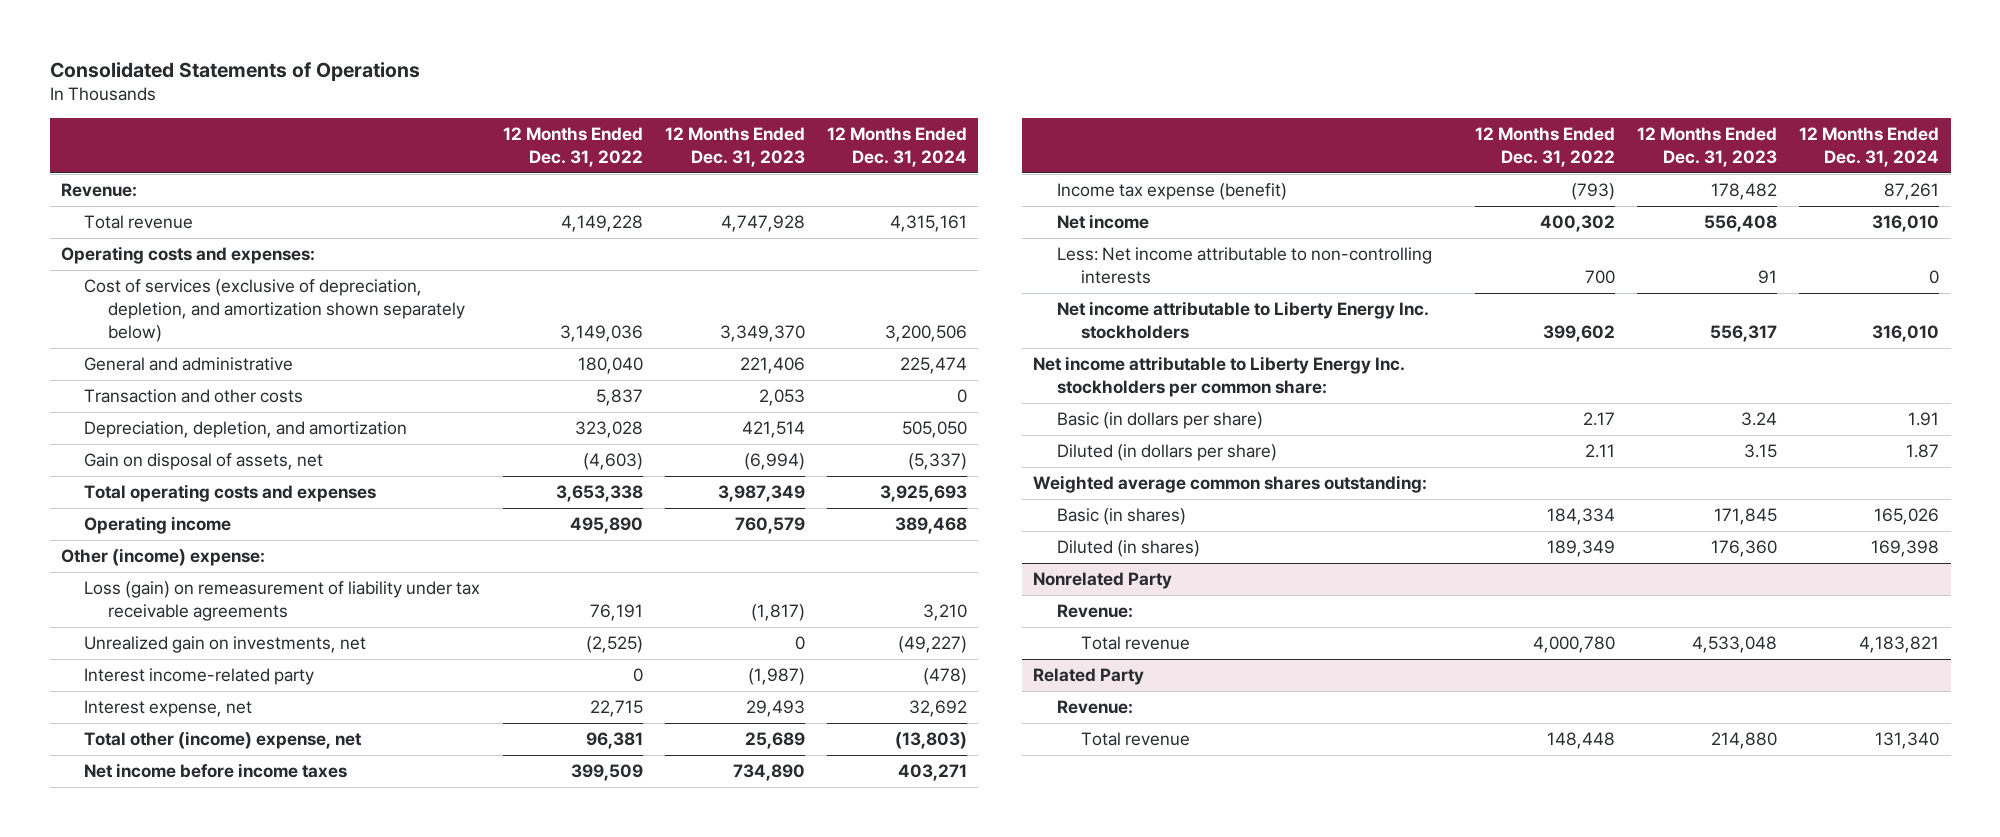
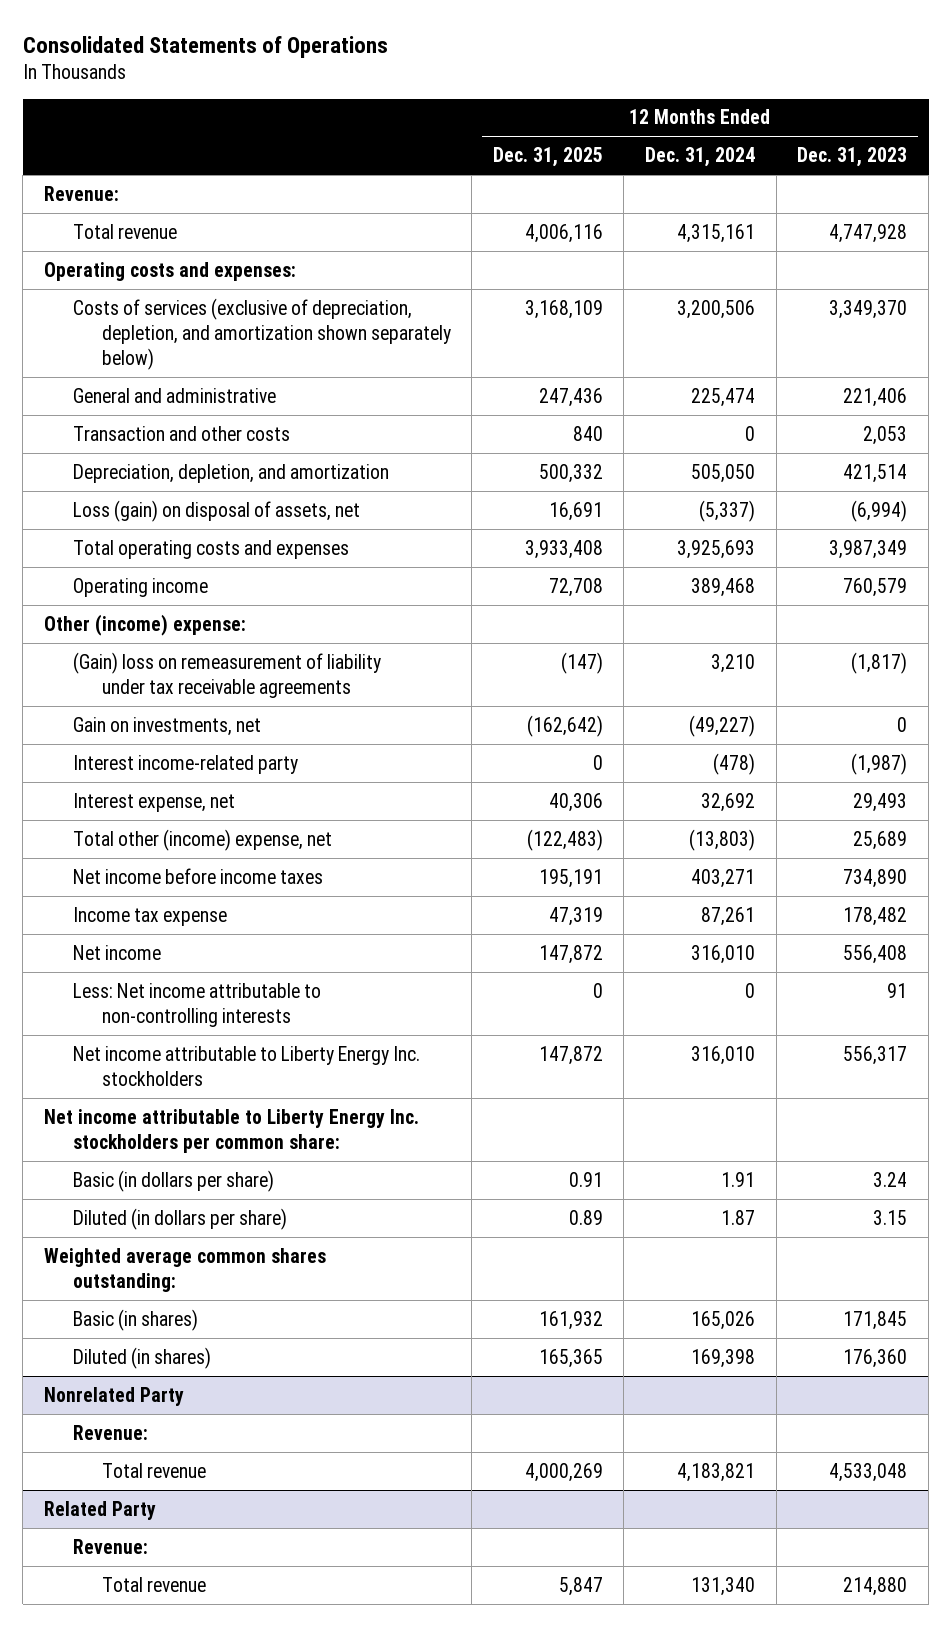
- | 12 Months Ended Dec. 31, 2022 | 12 Months Ended Dec. 31, 2023 | 12 Months Ended Dec. 31, 2024
+ | 12 Months Ended Dec. 31, 2025 | 12 Months Ended Dec. 31, 2024 | 12 Months Ended Dec. 31, 2023
- Cost of services (exclusive of depreciation, depletion, and amortization shown separately below) | 3,149,036 | 3,349,370 | 3,200,506
+ Costs of services (exclusive of depreciation, depletion, and amortization shown separately below) | 3,168,109 | 3,200,506 | 3,349,370
- Gain on disposal of assets, net | (4,603) | (6,994) | (5,337)
+ Loss (gain) on disposal of assets, net | 16,691 | (5,337) | (6,994)
- Loss (gain) on remeasurement of liability under tax receivable agreements | 76,191 | (1,817) | 3,210
- Unrealized gain on investments, net | (2,525) | 0 | (49,227)
+ (Gain) loss on remeasurement of liability under tax receivable agreements | (147) | 3,210 | (1,817)
+ Gain on investments, net | (162,642) | (49,227) | 0
- Income tax expense (benefit) | (793) | 178,482 | 87,261
+ Income tax expense | 47,319 | 87,261 | 178,482

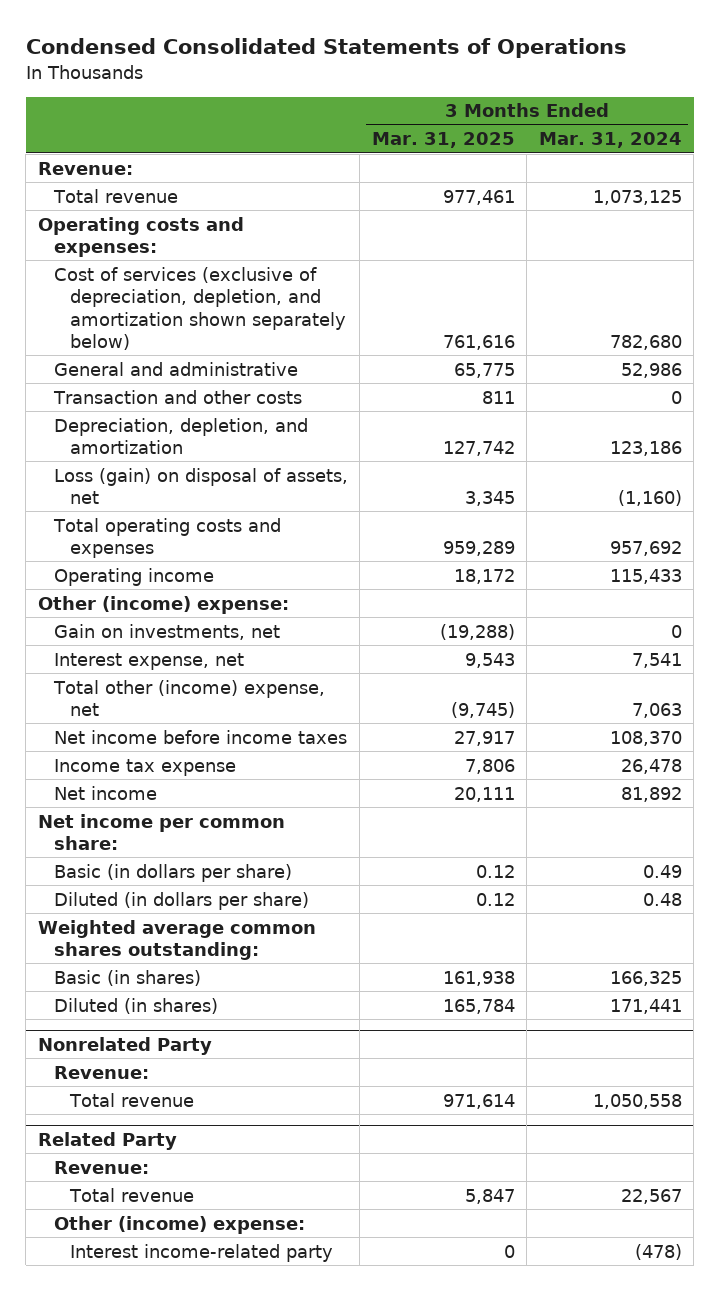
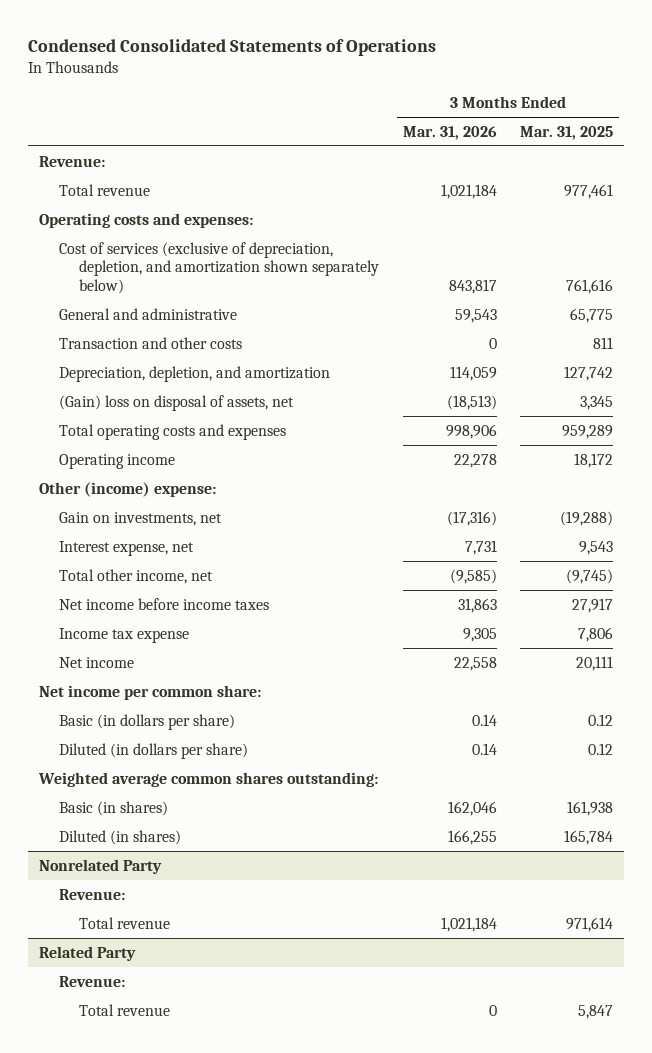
- | 3 Months Ended Mar. 31, 2025 | 3 Months Ended Mar. 31, 2024
+ | 3 Months Ended Mar. 31, 2026 | 3 Months Ended Mar. 31, 2025
- Loss (gain) on disposal of assets, net | 3,345 | (1,160)
+ (Gain) loss on disposal of assets, net | (18,513) | 3,345
- Total other (income) expense, net | (9,745) | 7,063
+ Total other income, net | (9,585) | (9,745)
@ Related Party
- Other (income) expense:
- Interest income-related party | 0 | (478)

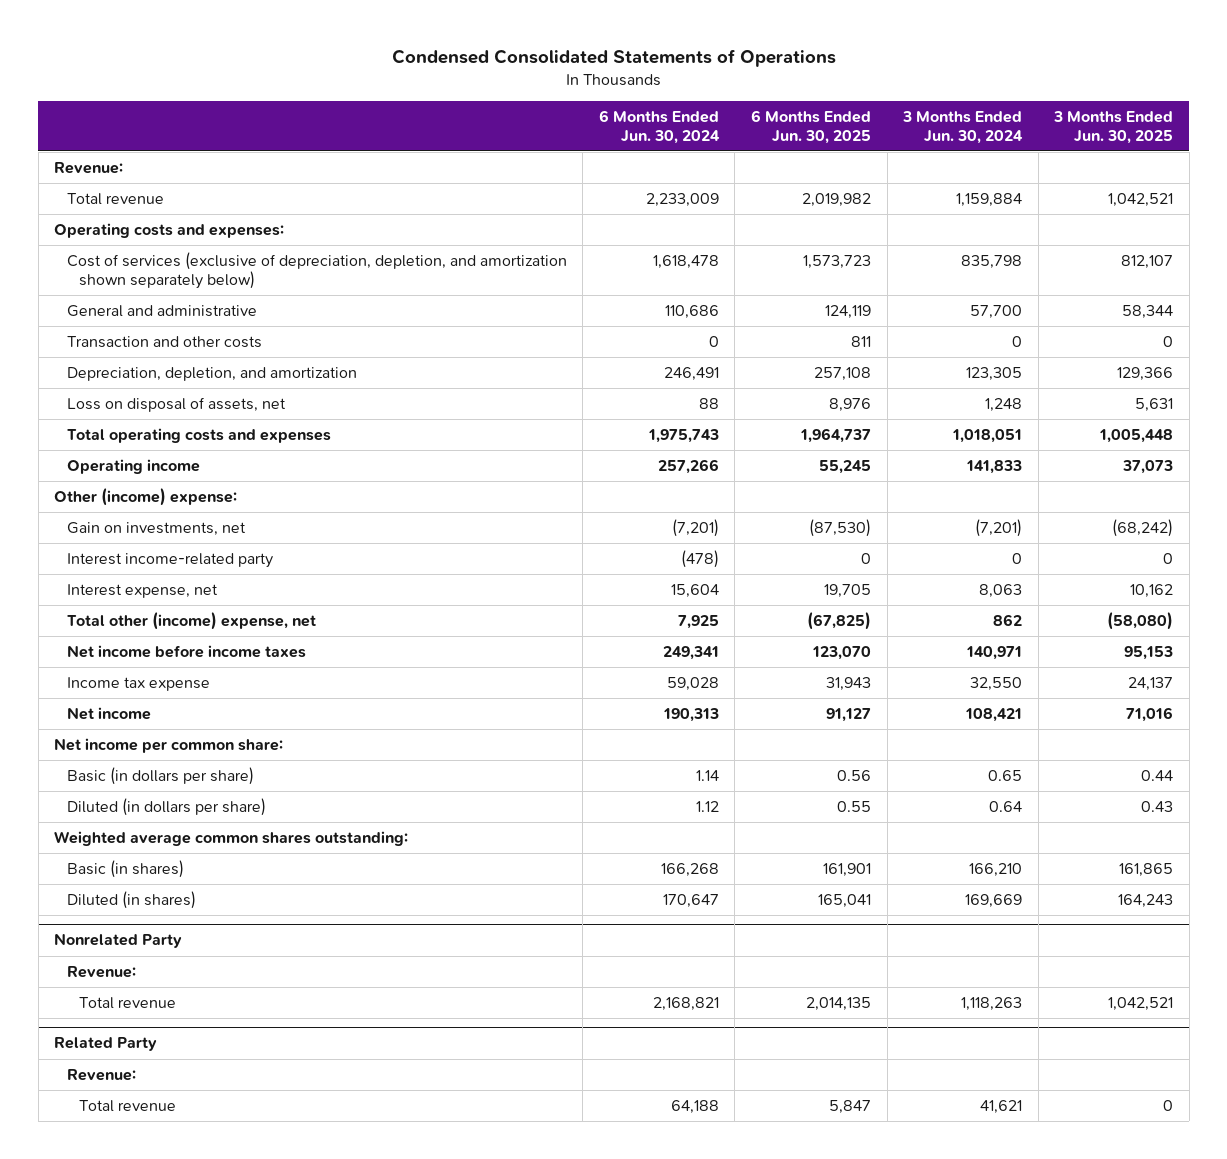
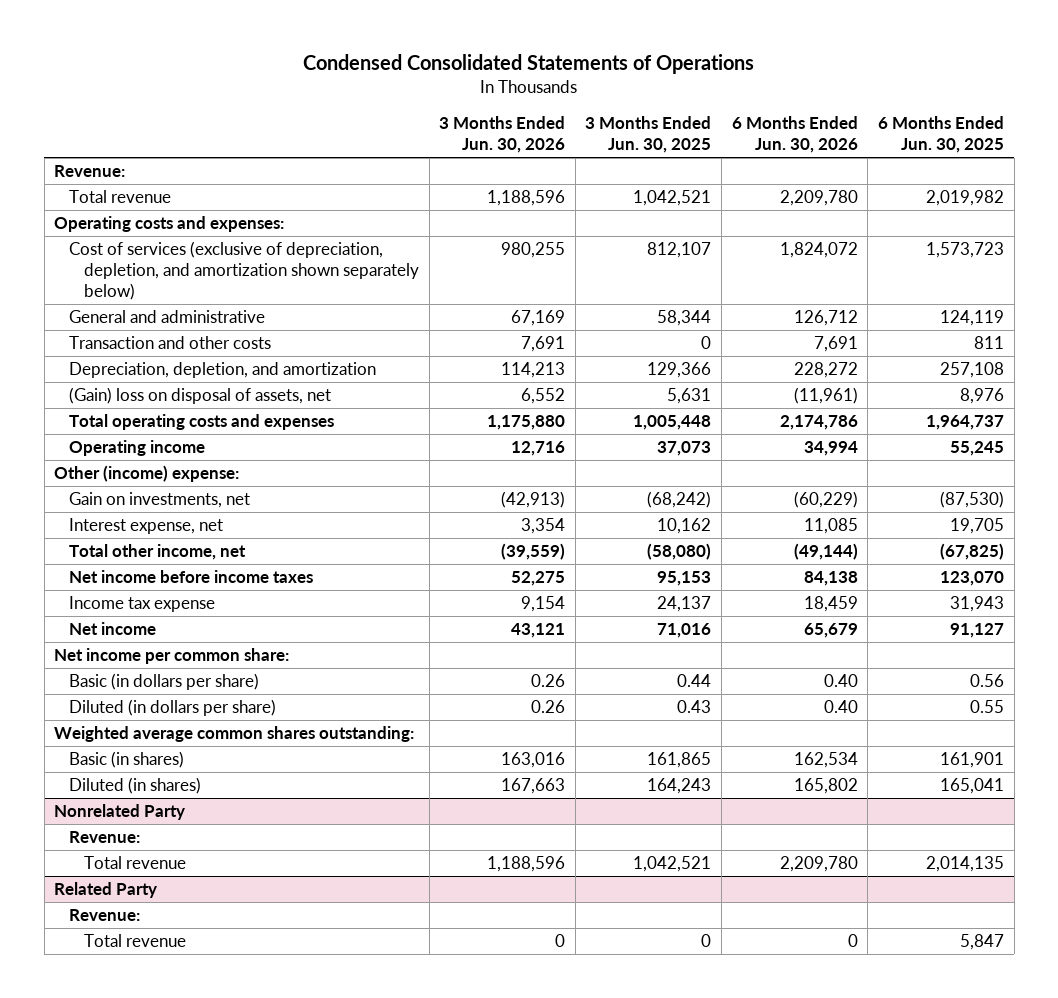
- | 6 Months Ended Jun. 30, 2024 | 6 Months Ended Jun. 30, 2025 | 3 Months Ended Jun. 30, 2024 | 3 Months Ended Jun. 30, 2025
+ | 3 Months Ended Jun. 30, 2026 | 3 Months Ended Jun. 30, 2025 | 6 Months Ended Jun. 30, 2026 | 6 Months Ended Jun. 30, 2025
- Loss on disposal of assets, net | 88 | 8,976 | 1,248 | 5,631
+ (Gain) loss on disposal of assets, net | 6,552 | 5,631 | (11,961) | 8,976
- Interest income-related party | (478) | 0 | 0 | 0
- Total other (income) expense, net | 7,925 | (67,825) | 862 | (58,080)
+ Total other income, net | (39,559) | (58,080) | (49,144) | (67,825)

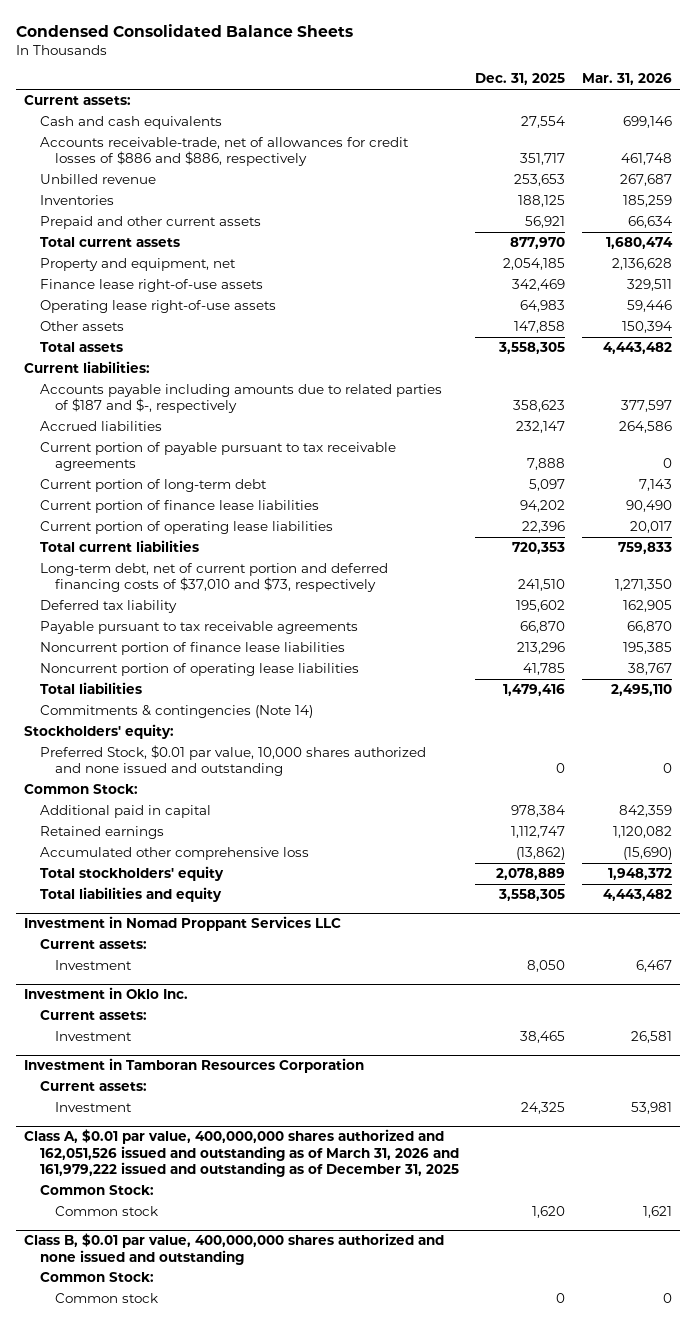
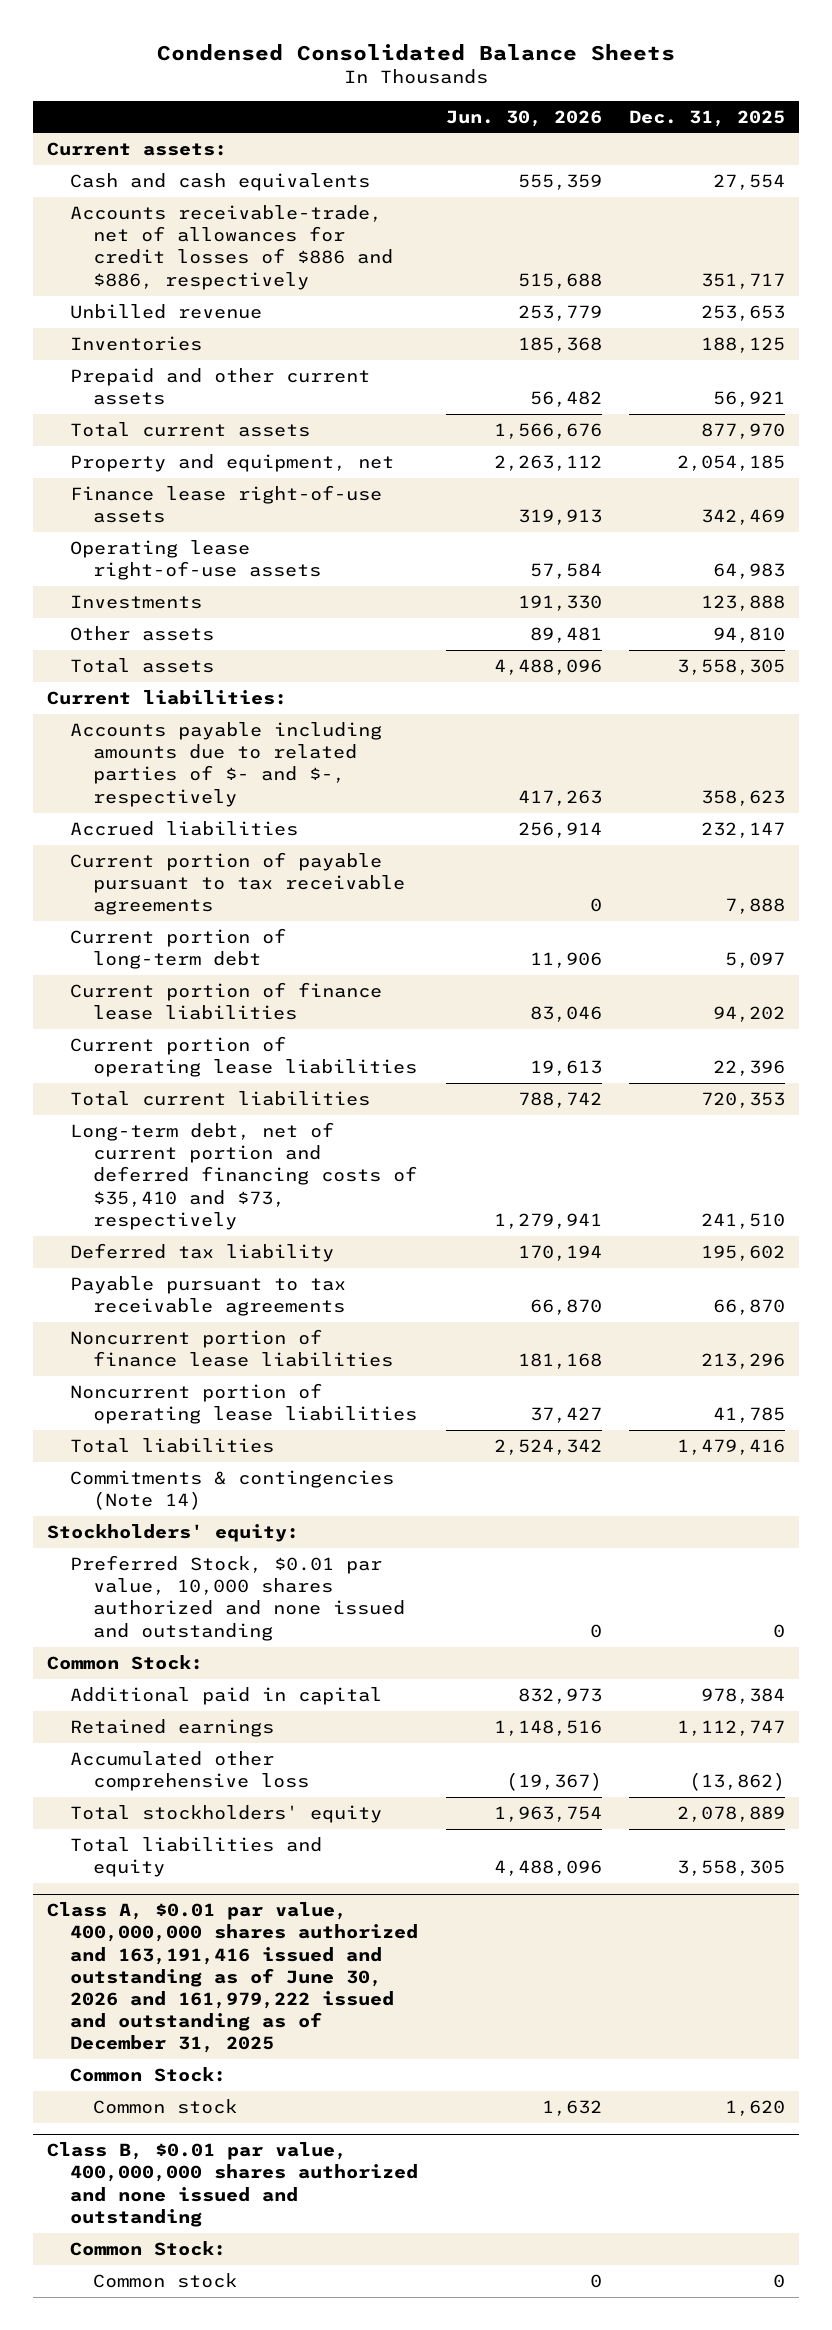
- | Dec. 31, 2025 | Mar. 31, 2026
+ | Jun. 30, 2026 | Dec. 31, 2025
- Other assets | 147,858 | 150,394
+ Investments | 191,330 | 123,888
+ Other assets | 89,481 | 94,810
- Accounts payable including amounts due to related parties of $187 and $-, respectively | 358,623 | 377,597
+ Accounts payable including amounts due to related parties of $- and $-, respectively | 417,263 | 358,623
- Long-term debt, net of current portion and deferred financing costs of $37,010 and $73, respectively | 241,510 | 1,271,350
+ Long-term debt, net of current portion and deferred financing costs of $35,410 and $73, respectively | 1,279,941 | 241,510
- Investment in Nomad Proppant Services LLC
- Current assets:
- Investment | 8,050 | 6,467
- Investment in Oklo Inc.
- Current assets:
- Investment | 38,465 | 26,581
- Investment in Tamboran Resources Corporation
- Current assets:
- Investment | 24,325 | 53,981
- Class A, $0.01 par value, 400,000,000 shares authorized and 162,051,526 issued and outstanding as of March 31, 2026 and 161,979,222 issued and outstanding as of December 31, 2025
+ Class A, $0.01 par value, 400,000,000 shares authorized and 163,191,416 issued and outstanding as of June 30, 2026 and 161,979,222 issued and outstanding as of December 31, 2025

